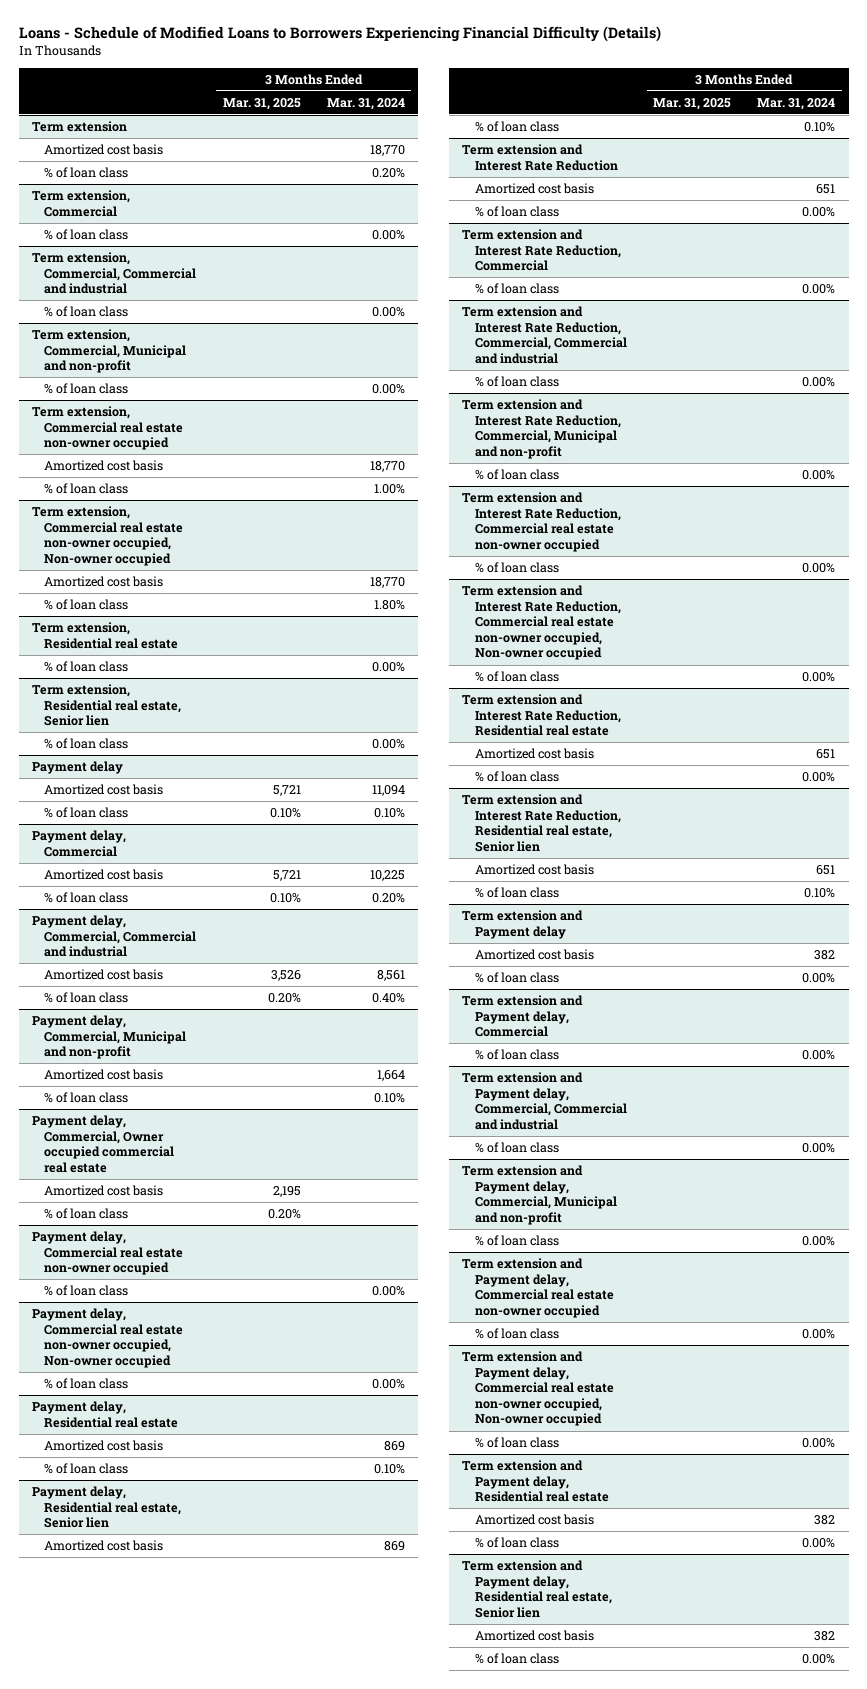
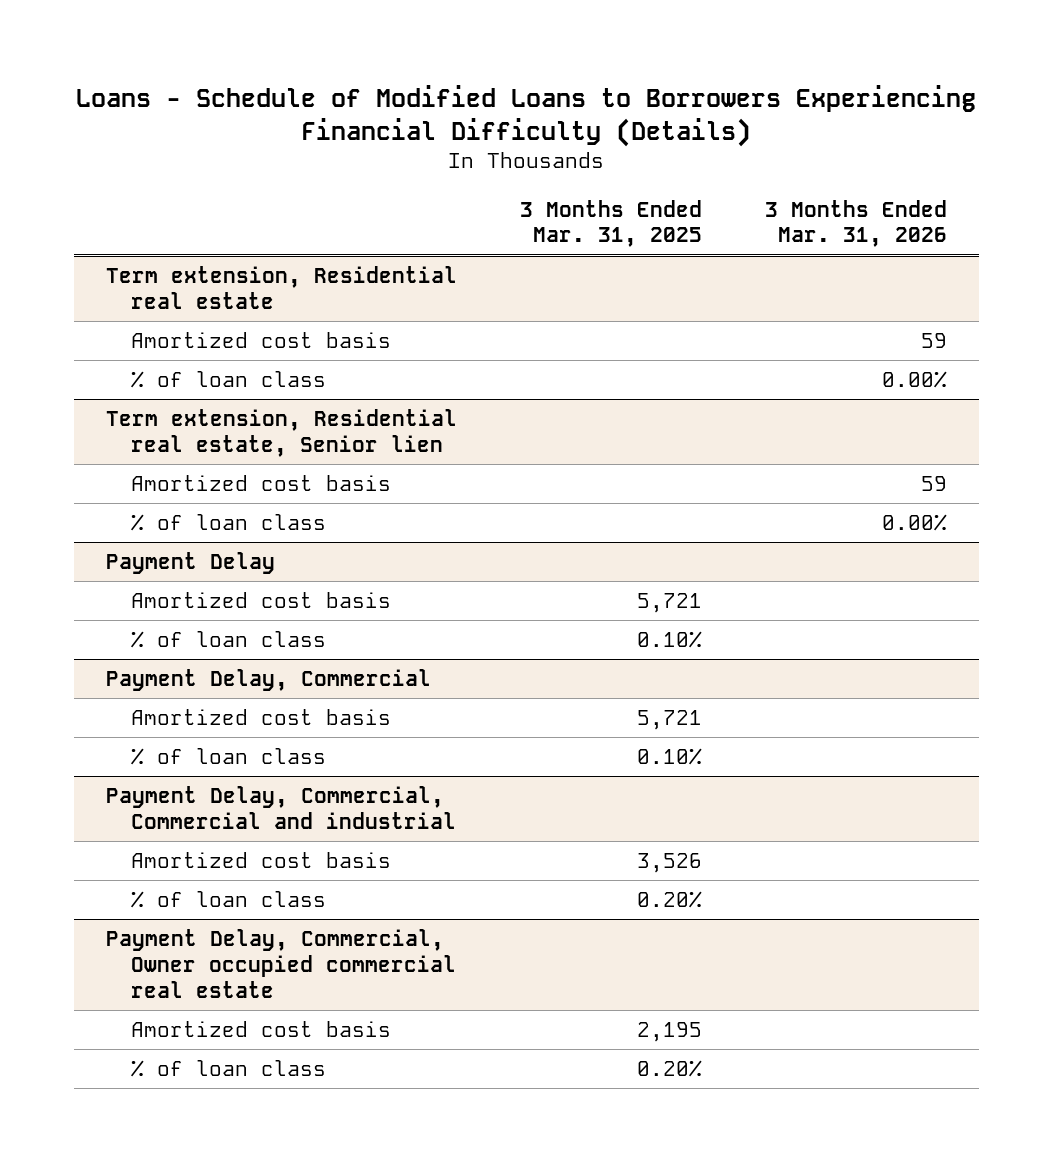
- | 3 Months Ended Mar. 31, 2025 | 3 Months Ended Mar. 31, 2024
+ | 3 Months Ended Mar. 31, 2025 | 3 Months Ended Mar. 31, 2026
- Term extension
- Amortized cost basis | | 18,770
- % of loan class | | 0.20%
- Term extension, Commercial
- % of loan class | | 0.00%
- Term extension, Commercial, Commercial and industrial
- % of loan class | | 0.00%
- Term extension, Commercial, Municipal and non-profit
- % of loan class | | 0.00%
- Term extension, Commercial real estate non-owner occupied
- Amortized cost basis | | 18,770
- % of loan class | | 1.00%
- Term extension, Commercial real estate non-owner occupied, Non-owner occupied
- Amortized cost basis | | 18,770
- % of loan class | | 1.80%
@ Term extension, Residential real estate
+ Amortized cost basis | | 59
@ Term extension, Residential real estate, Senior lien
+ Amortized cost basis | | 59
- Payment delay
+ Payment Delay
- Payment delay, Commercial
+ Payment Delay, Commercial
- Payment delay, Commercial, Commercial and industrial
+ Payment Delay, Commercial, Commercial and industrial
- Payment delay, Commercial, Municipal and non-profit
- Amortized cost basis | | 1,664
- % of loan class | | 0.10%
- Payment delay, Commercial, Owner occupied commercial real estate
+ Payment Delay, Commercial, Owner occupied commercial real estate
- Payment delay, Commercial real estate non-owner occupied
- % of loan class | | 0.00%
- Payment delay, Commercial real estate non-owner occupied, Non-owner occupied
- % of loan class | | 0.00%
- Payment delay, Residential real estate
- Amortized cost basis | | 869
- % of loan class | | 0.10%
- Payment delay, Residential real estate, Senior lien
- Amortized cost basis | | 869
- % of loan class | | 0.10%
- Term extension and Interest Rate Reduction
- Amortized cost basis | | 651
- % of loan class | | 0.00%
- Term extension and Interest Rate Reduction, Commercial
- % of loan class | | 0.00%
- Term extension and Interest Rate Reduction, Commercial, Commercial and industrial
- % of loan class | | 0.00%
- Term extension and Interest Rate Reduction, Commercial, Municipal and non-profit
- % of loan class | | 0.00%
- Term extension and Interest Rate Reduction, Commercial real estate non-owner occupied
- % of loan class | | 0.00%
- Term extension and Interest Rate Reduction, Commercial real estate non-owner occupied, Non-owner occupied
- % of loan class | | 0.00%
- Term extension and Interest Rate Reduction, Residential real estate
- Amortized cost basis | | 651
- % of loan class | | 0.00%
- Term extension and Interest Rate Reduction, Residential real estate, Senior lien
- Amortized cost basis | | 651
- % of loan class | | 0.10%
- Term extension and Payment delay
- Amortized cost basis | | 382
- % of loan class | | 0.00%
- Term extension and Payment delay, Commercial
- % of loan class | | 0.00%
- Term extension and Payment delay, Commercial, Commercial and industrial
- % of loan class | | 0.00%
- Term extension and Payment delay, Commercial, Municipal and non-profit
- % of loan class | | 0.00%
- Term extension and Payment delay, Commercial real estate non-owner occupied
- % of loan class | | 0.00%
- Term extension and Payment delay, Commercial real estate non-owner occupied, Non-owner occupied
- % of loan class | | 0.00%
- Term extension and Payment delay, Residential real estate
- Amortized cost basis | | 382
- % of loan class | | 0.00%
- Term extension and Payment delay, Residential real estate, Senior lien
- Amortized cost basis | | 382
- % of loan class | | 0.00%

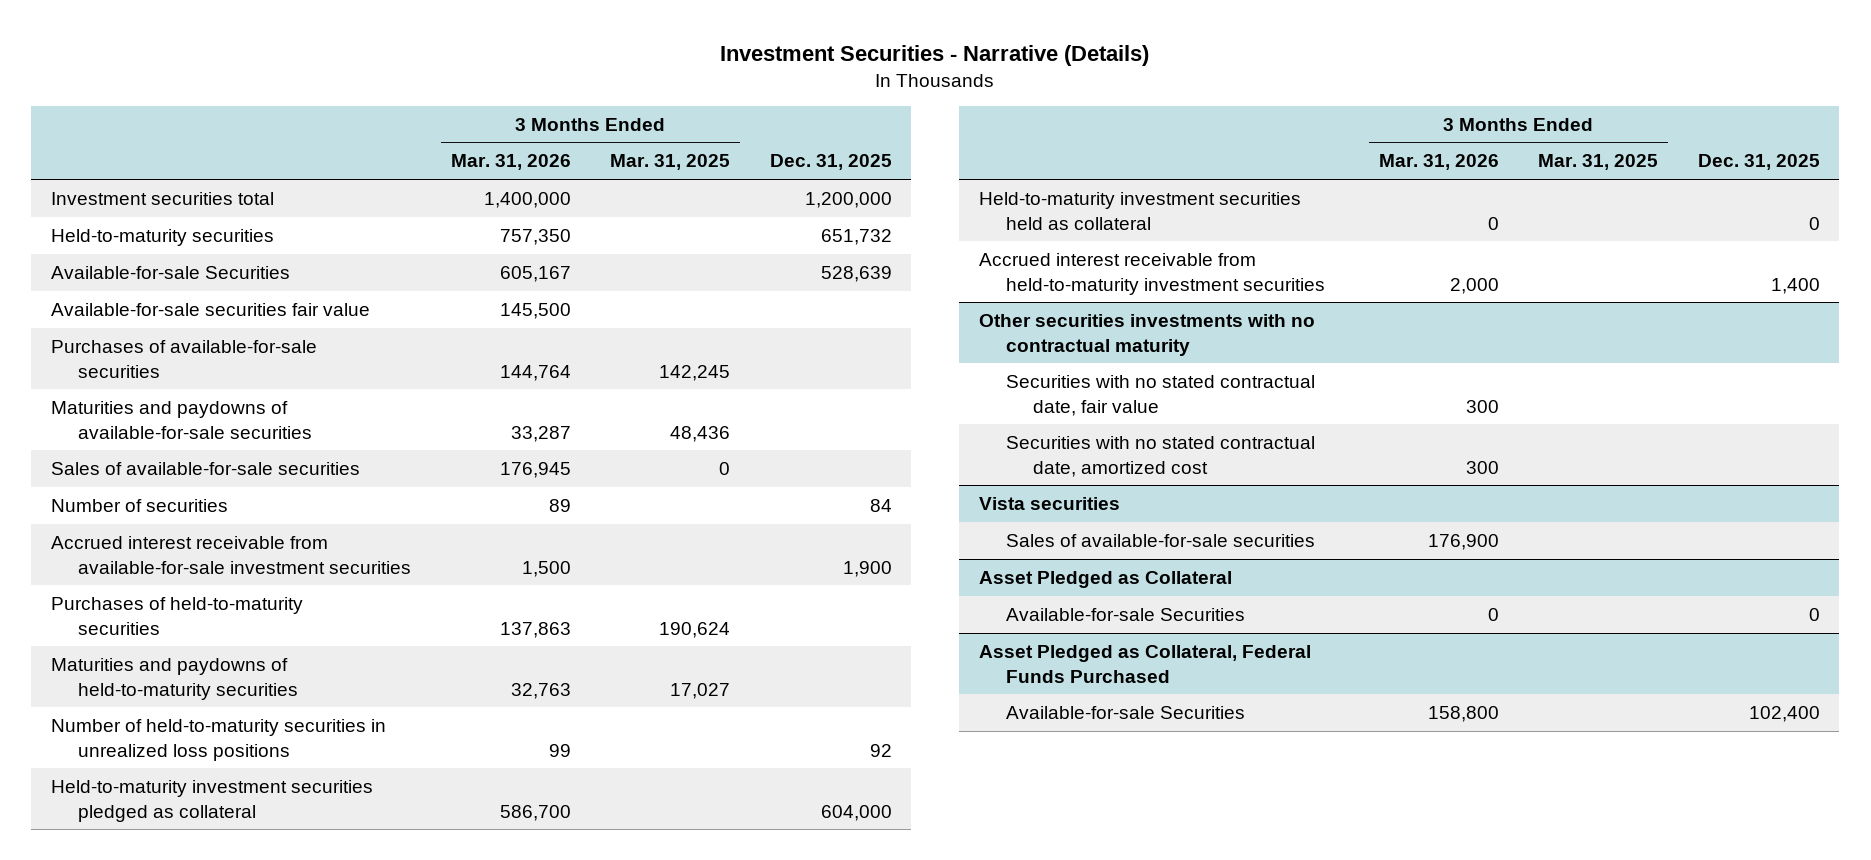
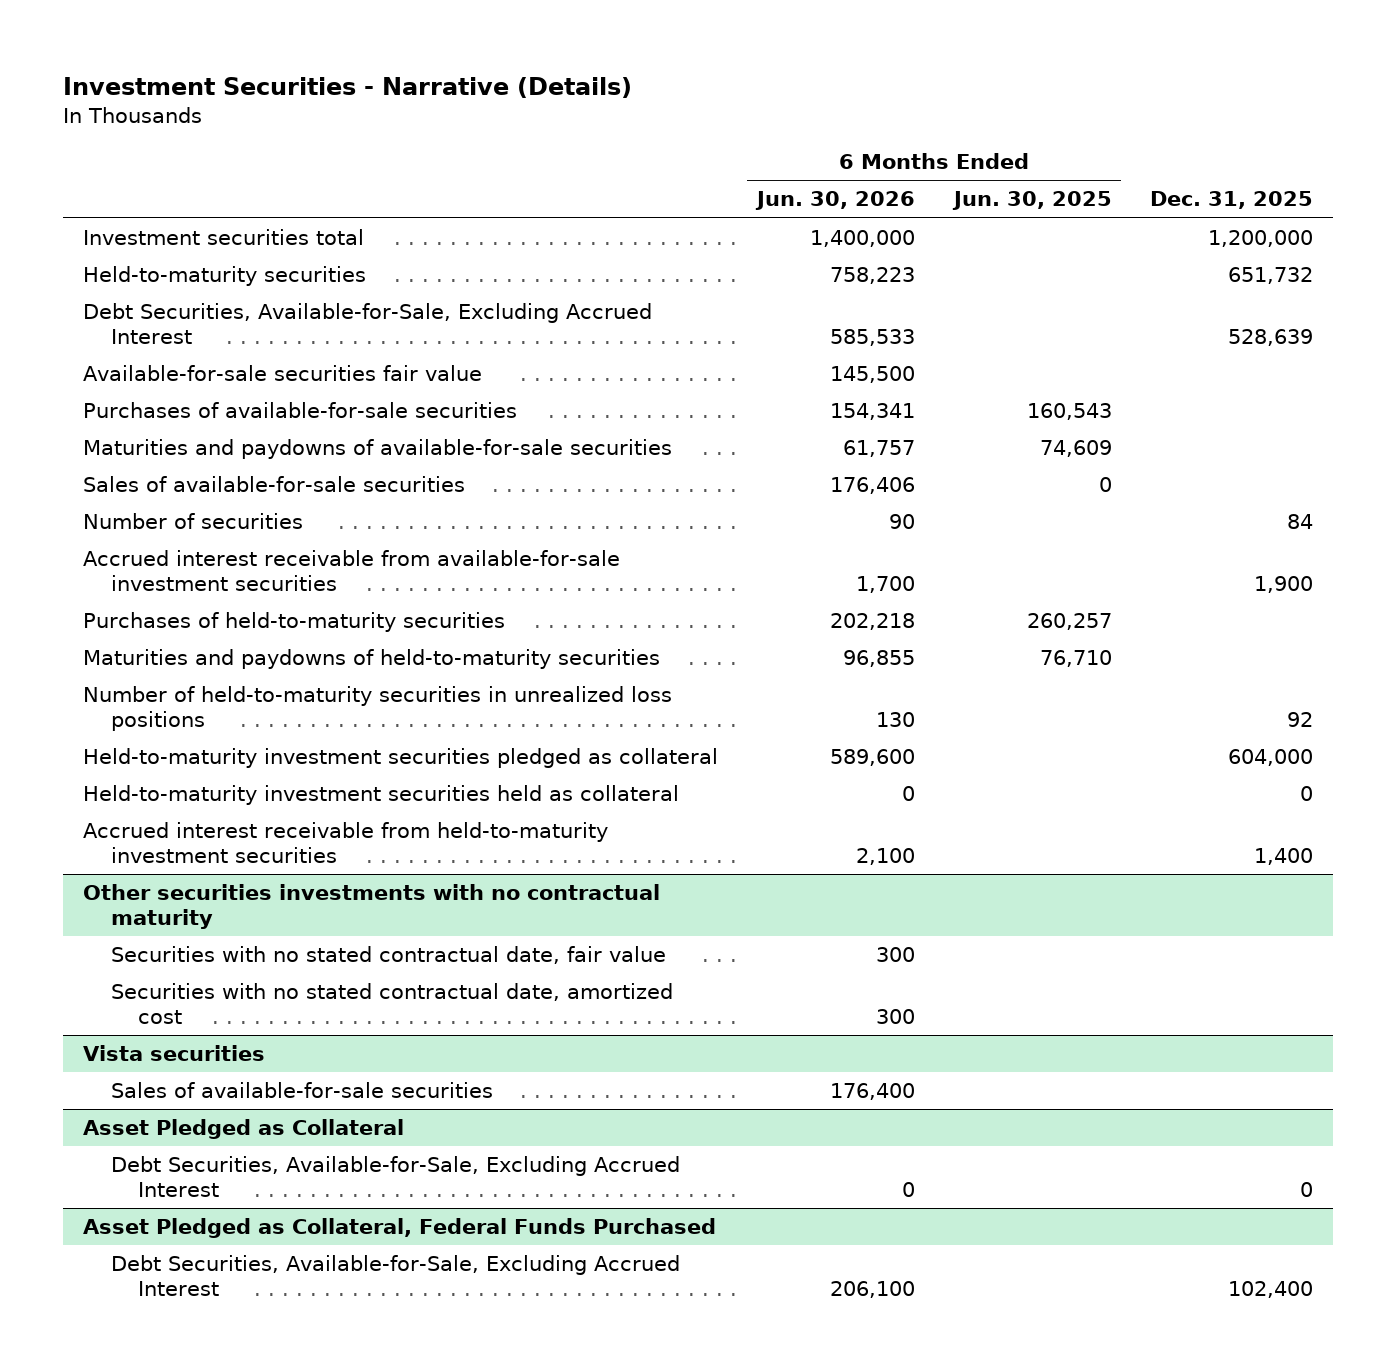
- | 3 Months Ended Mar. 31, 2026 | 3 Months Ended Mar. 31, 2025 | Dec. 31, 2025
+ | 6 Months Ended Jun. 30, 2026 | 6 Months Ended Jun. 30, 2025 | Dec. 31, 2025
- Available-for-sale Securities | 605,167 | | 528,639
+ Debt Securities, Available-for-Sale, Excluding Accrued Interest | 585,533 | | 528,639
@ Asset Pledged as Collateral
- Available-for-sale Securities | 0 | | 0
+ Debt Securities, Available-for-Sale, Excluding Accrued Interest | 0 | | 0
@ Asset Pledged as Collateral, Federal Funds Purchased
- Available-for-sale Securities | 158,800 | | 102,400
+ Debt Securities, Available-for-Sale, Excluding Accrued Interest | 206,100 | | 102,400

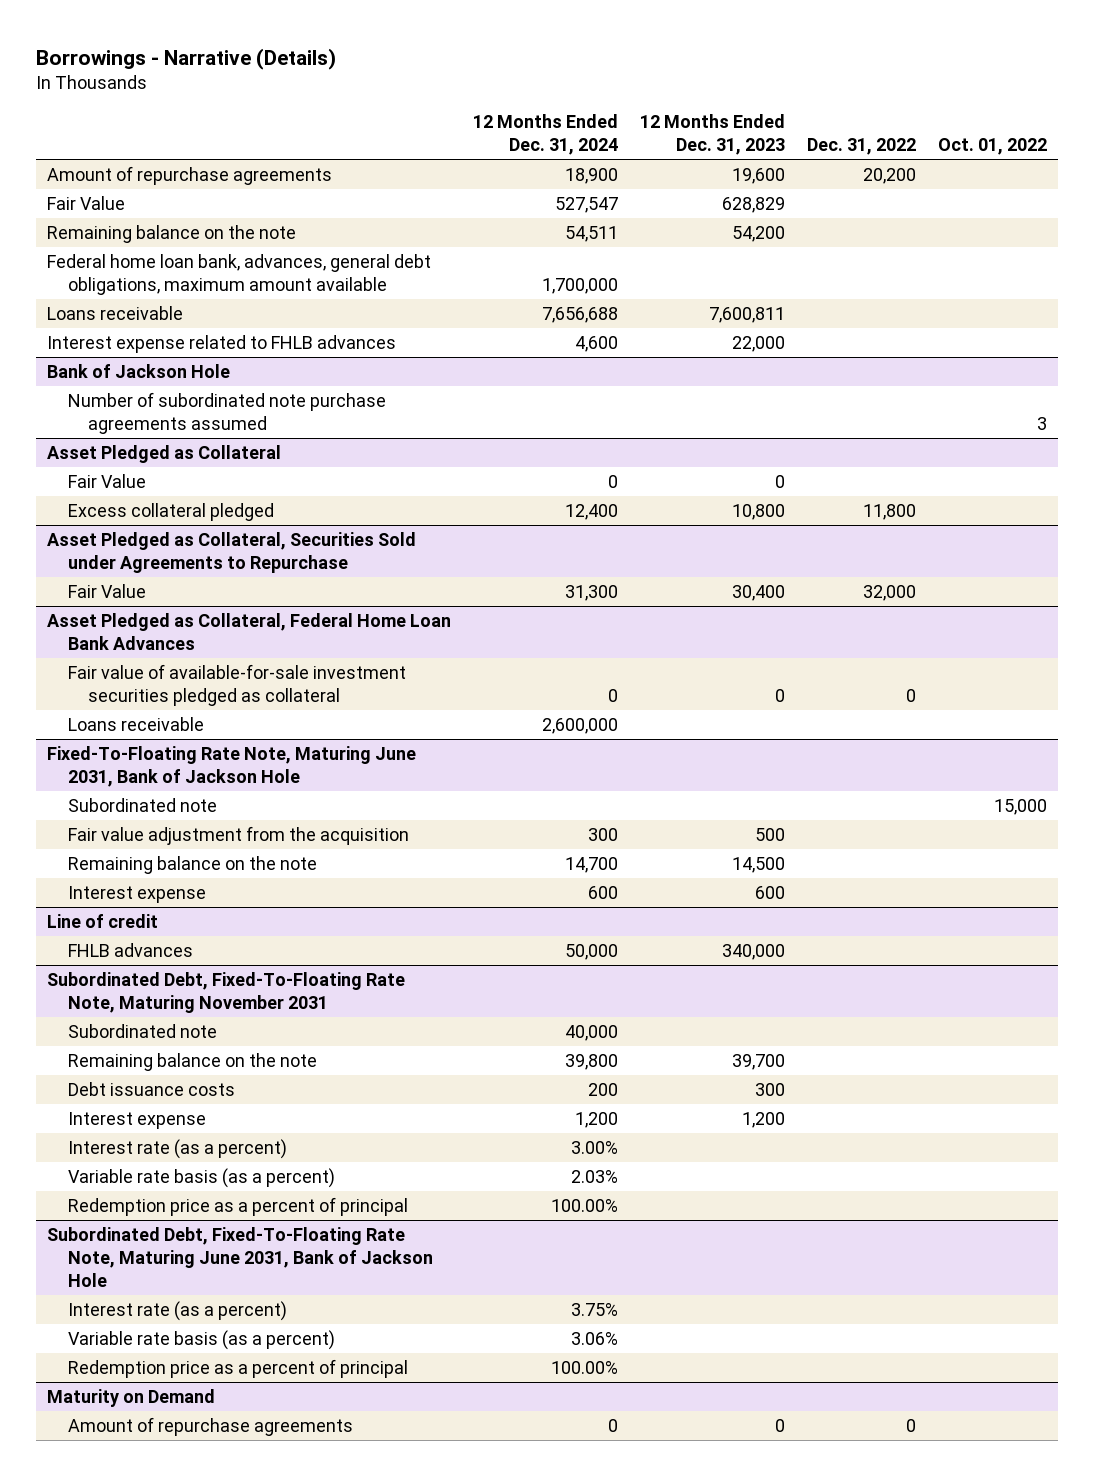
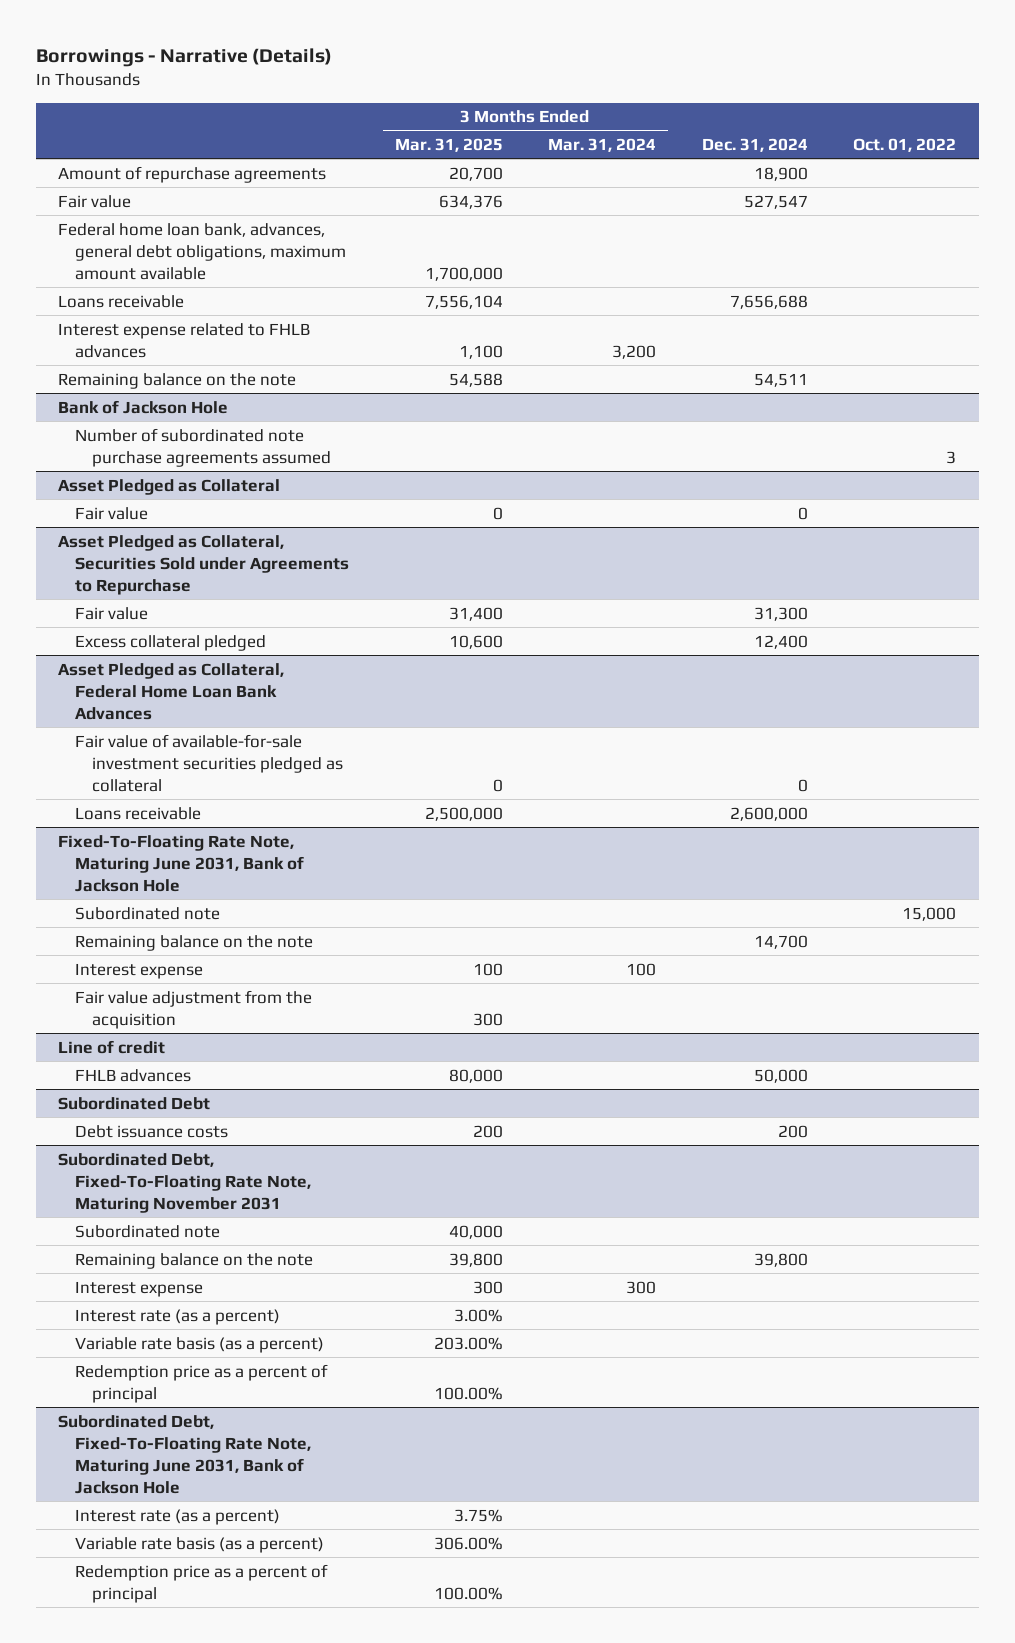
- | 12 Months Ended Dec. 31, 2024 | 12 Months Ended Dec. 31, 2023 | Dec. 31, 2022 | Oct. 01, 2022
+ | 3 Months Ended Mar. 31, 2025 | 3 Months Ended Mar. 31, 2024 | Dec. 31, 2024 | Oct. 01, 2022
- Fair Value | 527,547 | 628,829 | |
+ Fair value | 634,376 | | 527,547 |
moved down: Remaining balance on the note | 54,588 | | 54,511 |
@ Asset Pledged as Collateral
- Fair Value | 0 | 0 | |
- Excess collateral pledged | 12,400 | 10,800 | 11,800 |
+ Fair value | 0 | | 0 |
@ Asset Pledged as Collateral, Securities Sold under Agreements to Repurchase
- Fair Value | 31,300 | 30,400 | 32,000 |
+ Fair value | 31,400 | | 31,300 |
+ Excess collateral pledged | 10,600 | | 12,400 |
@ Fixed-To-Floating Rate Note, Maturing June 2031, Bank of Jackson Hole
moved down: Fair value adjustment from the acquisition | 300 | | |
+ Subordinated Debt
+ Debt issuance costs | 200 | | 200 |
@ Subordinated Debt, Fixed-To-Floating Rate Note, Maturing November 2031
- Debt issuance costs | 200 | 300 | |
- Maturity on Demand
- Amount of repurchase agreements | 0 | 0 | 0 |

